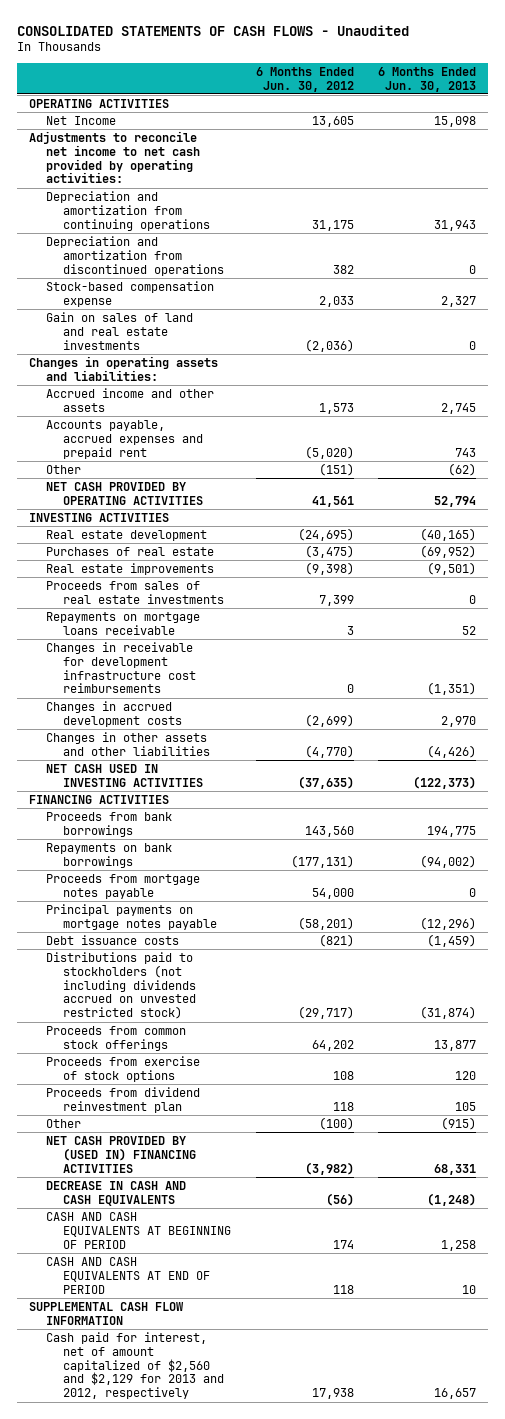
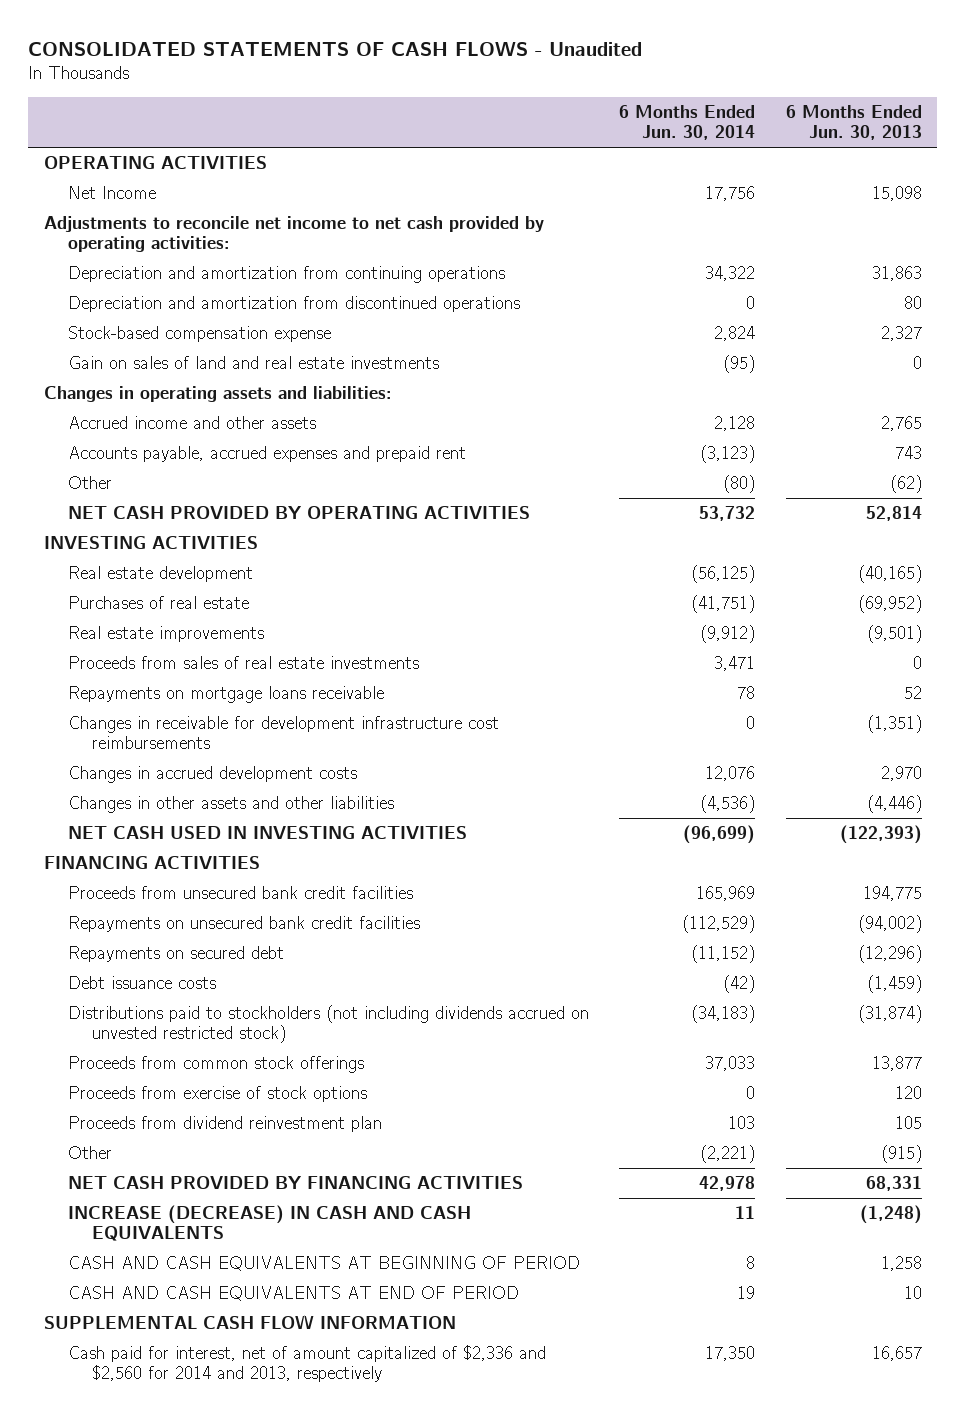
- | 6 Months Ended Jun. 30, 2012 | 6 Months Ended Jun. 30, 2013
+ | 6 Months Ended Jun. 30, 2014 | 6 Months Ended Jun. 30, 2013
- Depreciation and amortization from continuing operations | 31,175 | 31,943
- Depreciation and amortization from discontinued operations | 382 | 0
+ Depreciation and amortization from continuing operations | 34,322 | 31,863
+ Depreciation and amortization from discontinued operations | 0 | 80
- Accrued income and other assets | 1,573 | 2,745
+ Accrued income and other assets | 2,128 | 2,765
- NET CASH PROVIDED BY OPERATING ACTIVITIES | 41,561 | 52,794
+ NET CASH PROVIDED BY OPERATING ACTIVITIES | 53,732 | 52,814
- Changes in other assets and other liabilities | (4,770) | (4,426)
- NET CASH USED IN INVESTING ACTIVITIES | (37,635) | (122,373)
+ Changes in other assets and other liabilities | (4,536) | (4,446)
+ NET CASH USED IN INVESTING ACTIVITIES | (96,699) | (122,393)
- Proceeds from bank borrowings | 143,560 | 194,775
- Repayments on bank borrowings | (177,131) | (94,002)
- Proceeds from mortgage notes payable | 54,000 | 0
- Principal payments on mortgage notes payable | (58,201) | (12,296)
+ Proceeds from unsecured bank credit facilities | 165,969 | 194,775
+ Repayments on unsecured bank credit facilities | (112,529) | (94,002)
+ Repayments on secured debt | (11,152) | (12,296)
- NET CASH PROVIDED BY (USED IN) FINANCING ACTIVITIES | (3,982) | 68,331
- DECREASE IN CASH AND CASH EQUIVALENTS | (56) | (1,248)
+ NET CASH PROVIDED BY FINANCING ACTIVITIES | 42,978 | 68,331
+ INCREASE (DECREASE) IN CASH AND CASH EQUIVALENTS | 11 | (1,248)
- Cash paid for interest, net of amount capitalized of $2,560 and $2,129 for 2013 and 2012, respectively | 17,938 | 16,657
+ Cash paid for interest, net of amount capitalized of $2,336 and $2,560 for 2014 and 2013, respectively | 17,350 | 16,657

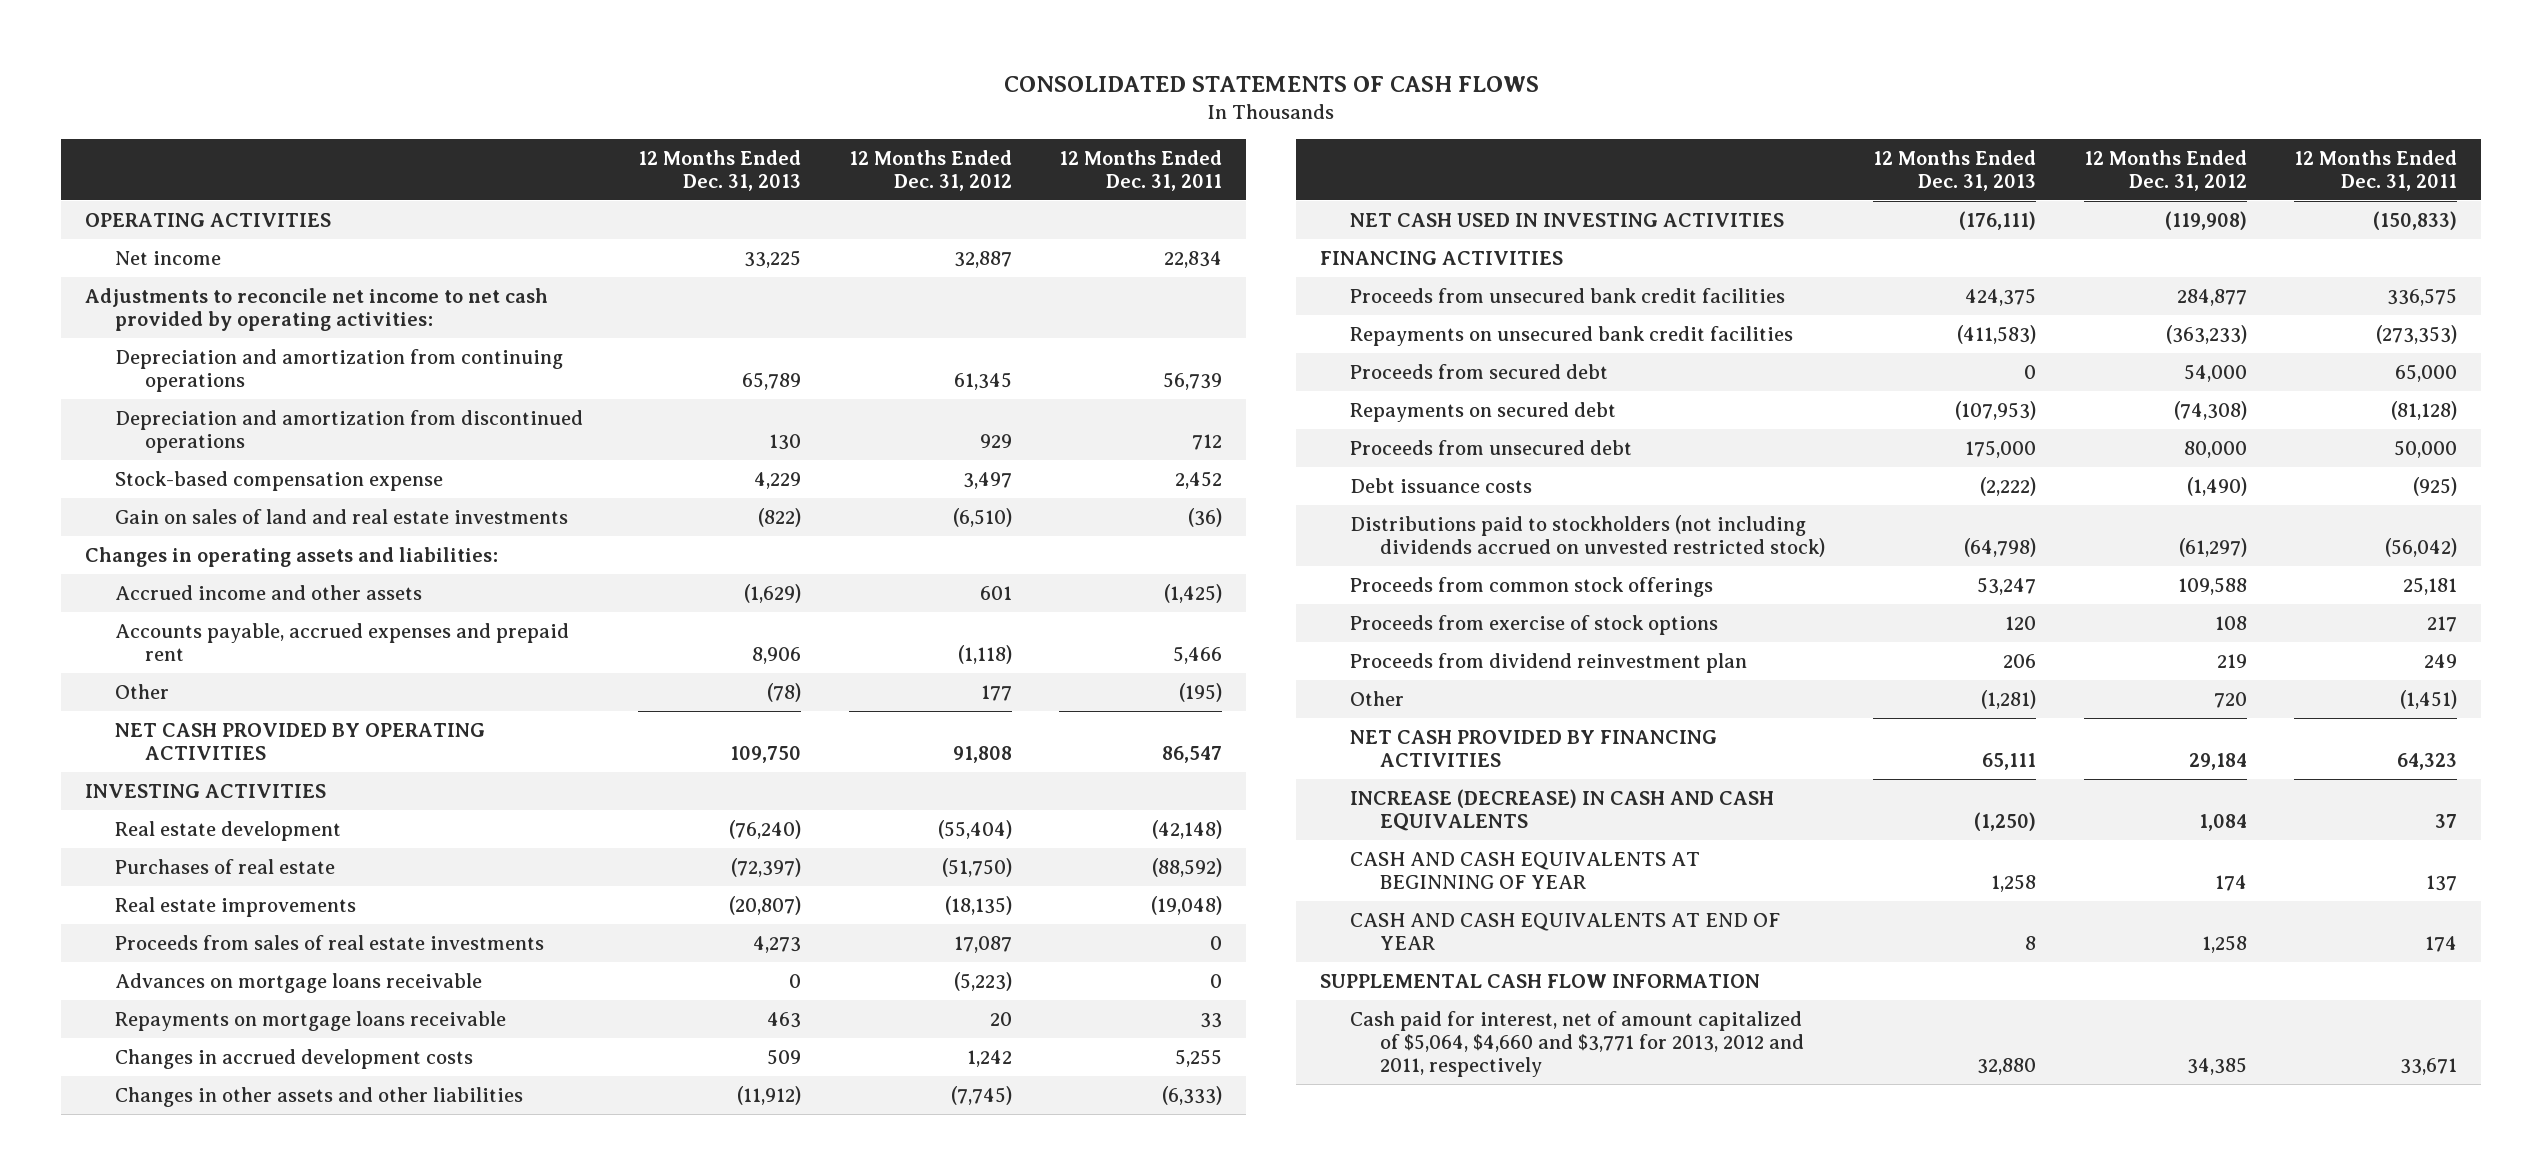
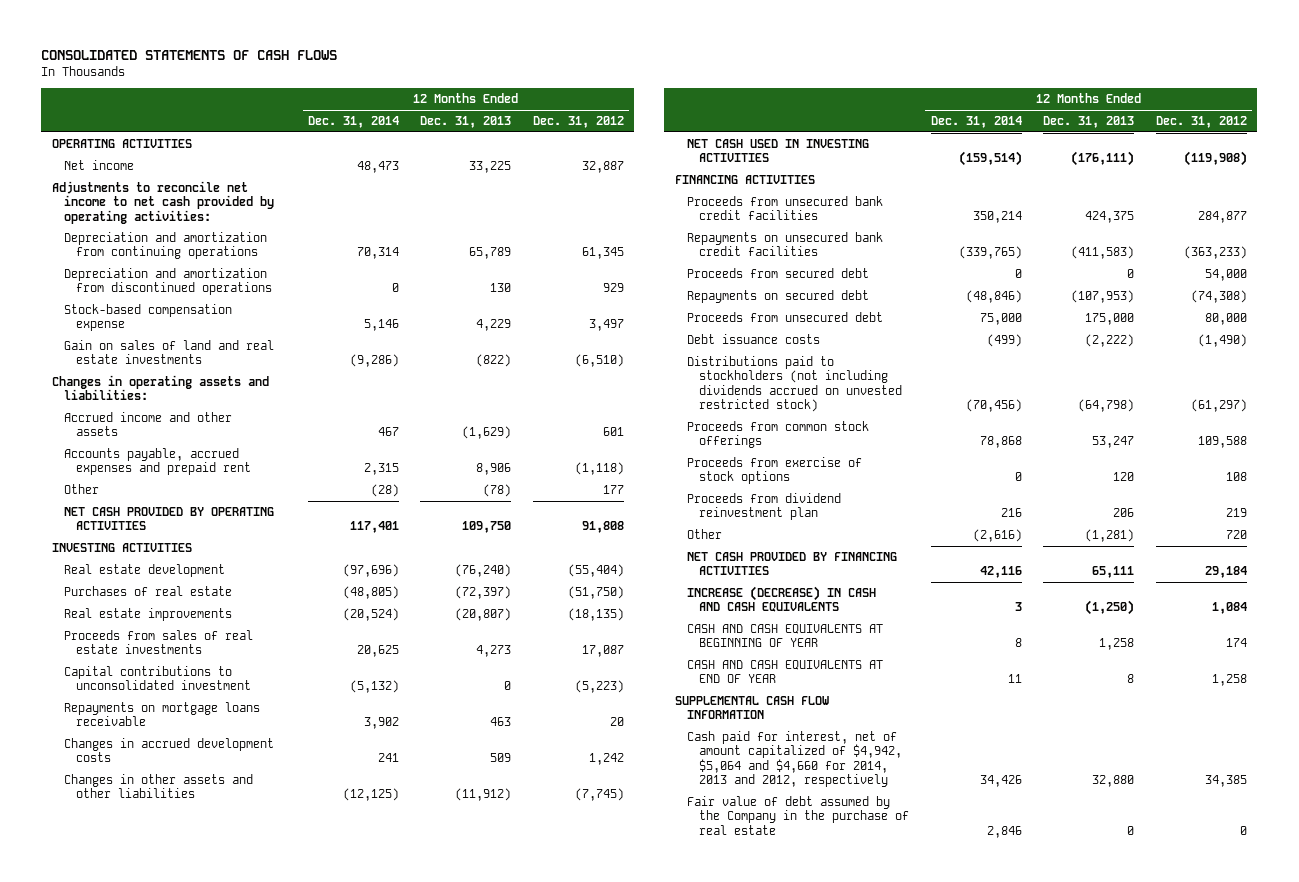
- | 12 Months Ended Dec. 31, 2013 | 12 Months Ended Dec. 31, 2012 | 12 Months Ended Dec. 31, 2011
+ | 12 Months Ended Dec. 31, 2014 | 12 Months Ended Dec. 31, 2013 | 12 Months Ended Dec. 31, 2012
- Advances on mortgage loans receivable | 0 | (5,223) | 0
+ Capital contributions to unconsolidated investment | (5,132) | 0 | (5,223)
- Cash paid for interest, net of amount capitalized of $5,064, $4,660 and $3,771 for 2013, 2012 and 2011, respectively | 32,880 | 34,385 | 33,671
+ Cash paid for interest, net of amount capitalized of $4,942, $5,064 and $4,660 for 2014, 2013 and 2012, respectively | 34,426 | 32,880 | 34,385
+ Fair value of debt assumed by the Company in the purchase of real estate | 2,846 | 0 | 0

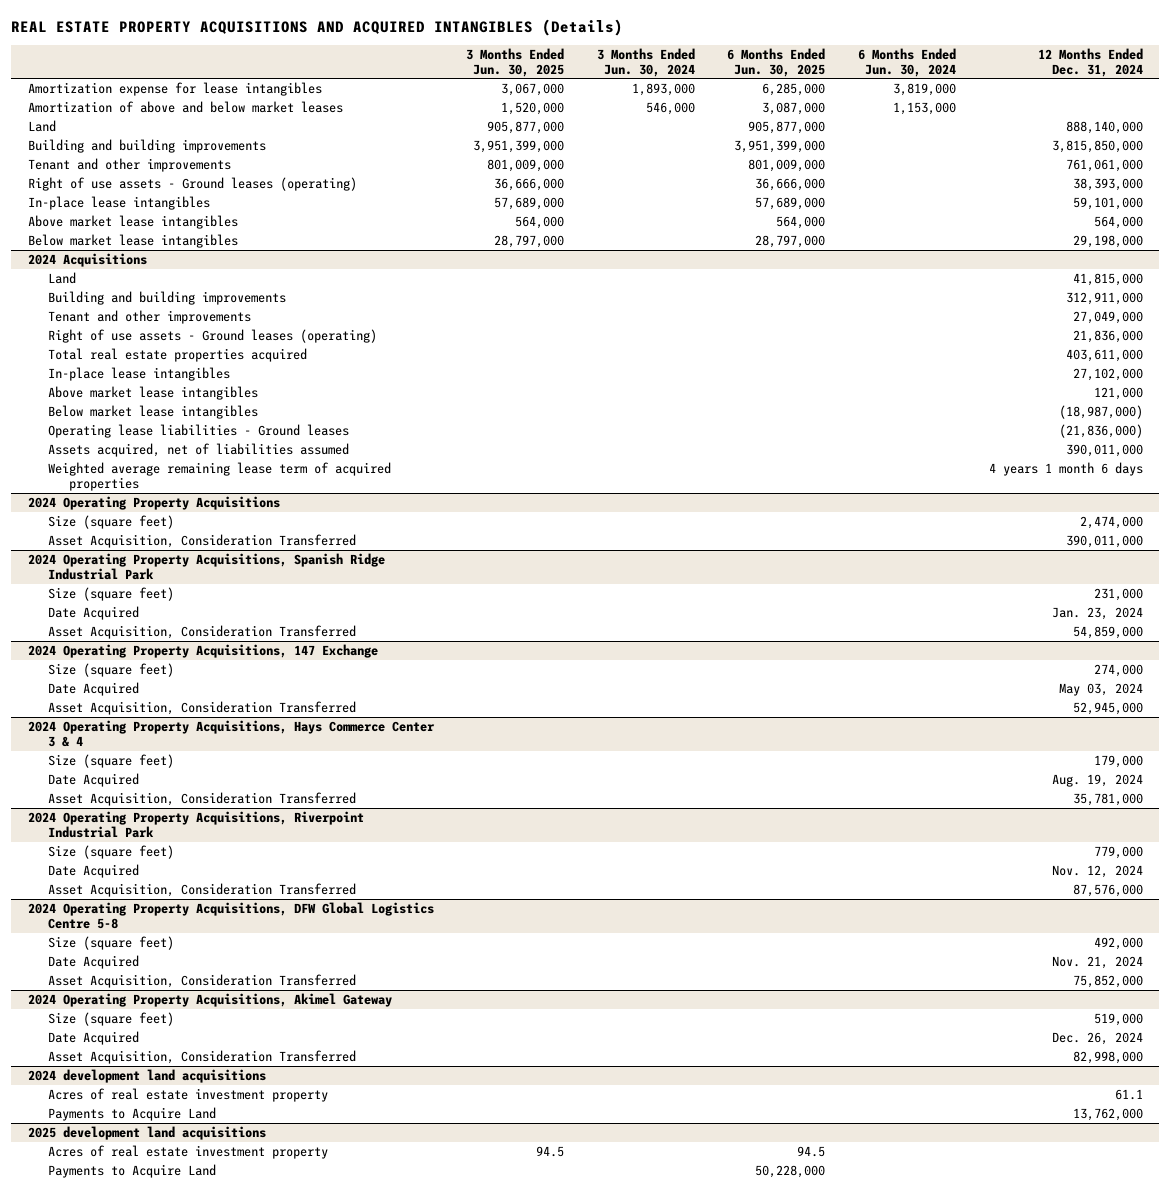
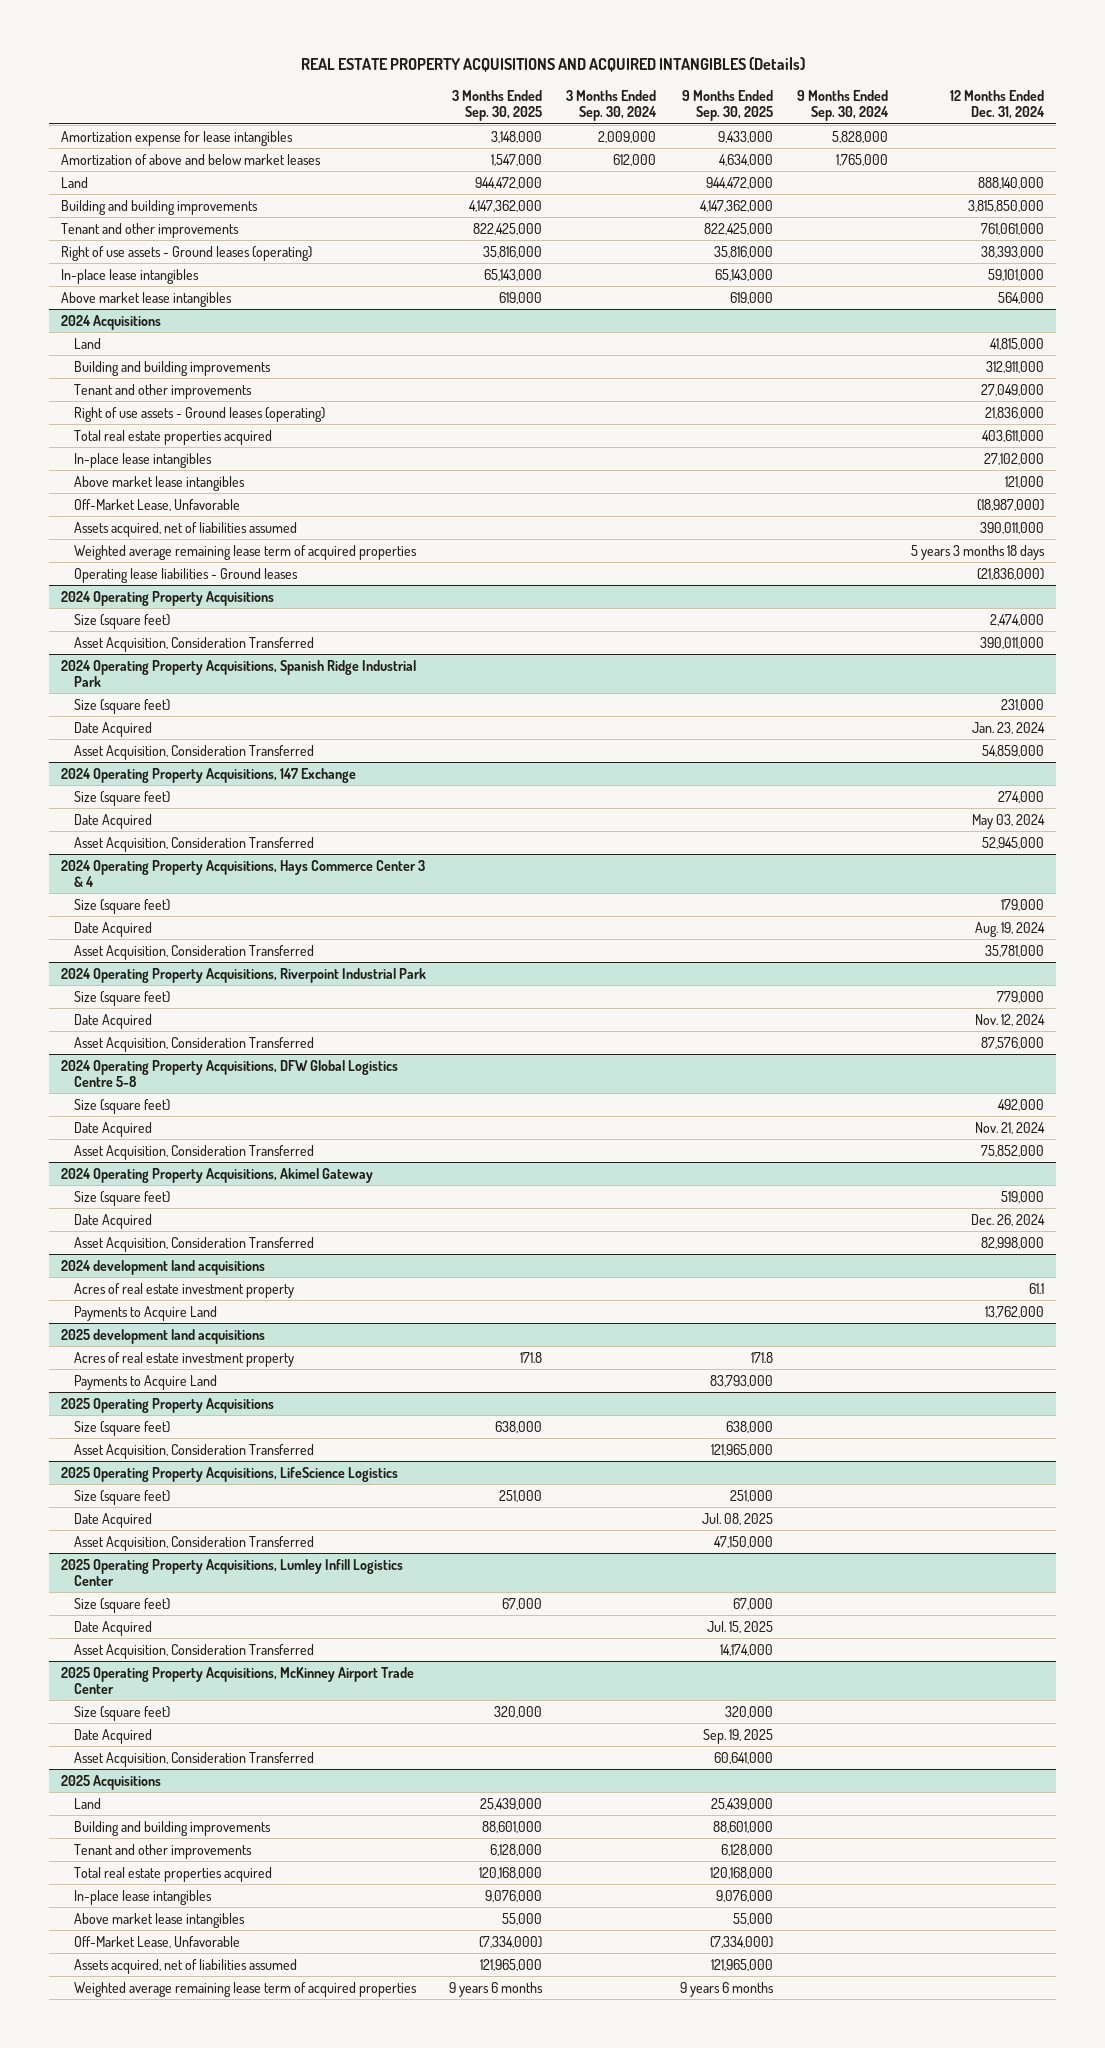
- | 3 Months Ended Jun. 30, 2025 | 3 Months Ended Jun. 30, 2024 | 6 Months Ended Jun. 30, 2025 | 6 Months Ended Jun. 30, 2024 | 12 Months Ended Dec. 31, 2024
+ | 3 Months Ended Sep. 30, 2025 | 3 Months Ended Sep. 30, 2024 | 9 Months Ended Sep. 30, 2025 | 9 Months Ended Sep. 30, 2024 | 12 Months Ended Dec. 31, 2024
- Below market lease intangibles | 28,797,000 | | 28,797,000 | | 29,198,000
@ 2024 Acquisitions
- Below market lease intangibles | | | | | (18,987,000)
+ Off-Market Lease, Unfavorable | | | | | (18,987,000)
- Weighted average remaining lease term of acquired properties | | | | | 4 years 1 month 6 days
+ Weighted average remaining lease term of acquired properties | | | | | 5 years 3 months 18 days
moved down: Operating lease liabilities - Ground leases | | | | | (21,836,000)
+ 2025 Operating Property Acquisitions
+ Size (square feet) | 638,000 | | 638,000 | |
+ Asset Acquisition, Consideration Transferred | | | 121,965,000 | |
+ 2025 Operating Property Acquisitions, LifeScience Logistics
+ Size (square feet) | 251,000 | | 251,000 | |
+ Date Acquired | | | Jul. 08, 2025 | |
+ Asset Acquisition, Consideration Transferred | | | 47,150,000 | |
+ 2025 Operating Property Acquisitions, Lumley Infill Logistics Center
+ Size (square feet) | 67,000 | | 67,000 | |
+ Date Acquired | | | Jul. 15, 2025 | |
+ Asset Acquisition, Consideration Transferred | | | 14,174,000 | |
+ 2025 Operating Property Acquisitions, McKinney Airport Trade Center
+ Size (square feet) | 320,000 | | 320,000 | |
+ Date Acquired | | | Sep. 19, 2025 | |
+ Asset Acquisition, Consideration Transferred | | | 60,641,000 | |
+ 2025 Acquisitions
+ Land | 25,439,000 | | 25,439,000 | |
+ Building and building improvements | 88,601,000 | | 88,601,000 | |
+ Tenant and other improvements | 6,128,000 | | 6,128,000 | |
+ Total real estate properties acquired | 120,168,000 | | 120,168,000 | |
+ In-place lease intangibles | 9,076,000 | | 9,076,000 | |
+ Above market lease intangibles | 55,000 | | 55,000 | |
+ Off-Market Lease, Unfavorable | (7,334,000) | | (7,334,000) | |
+ Assets acquired, net of liabilities assumed | 121,965,000 | | 121,965,000 | |
+ Weighted average remaining lease term of acquired properties | 9 years 6 months | | 9 years 6 months | |

